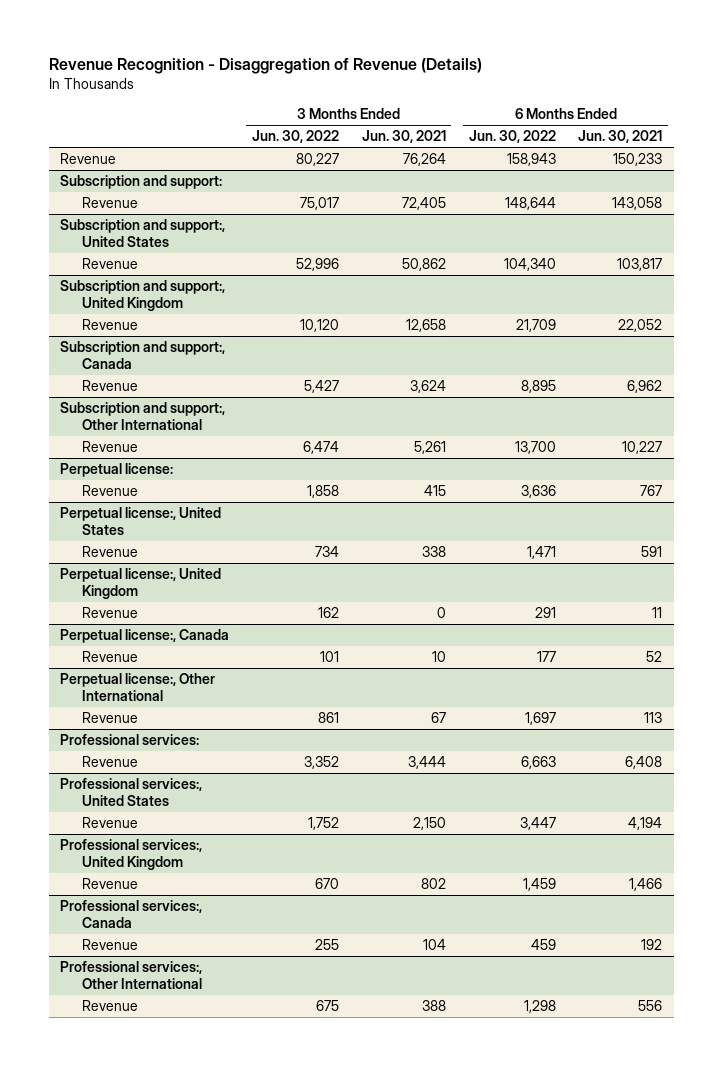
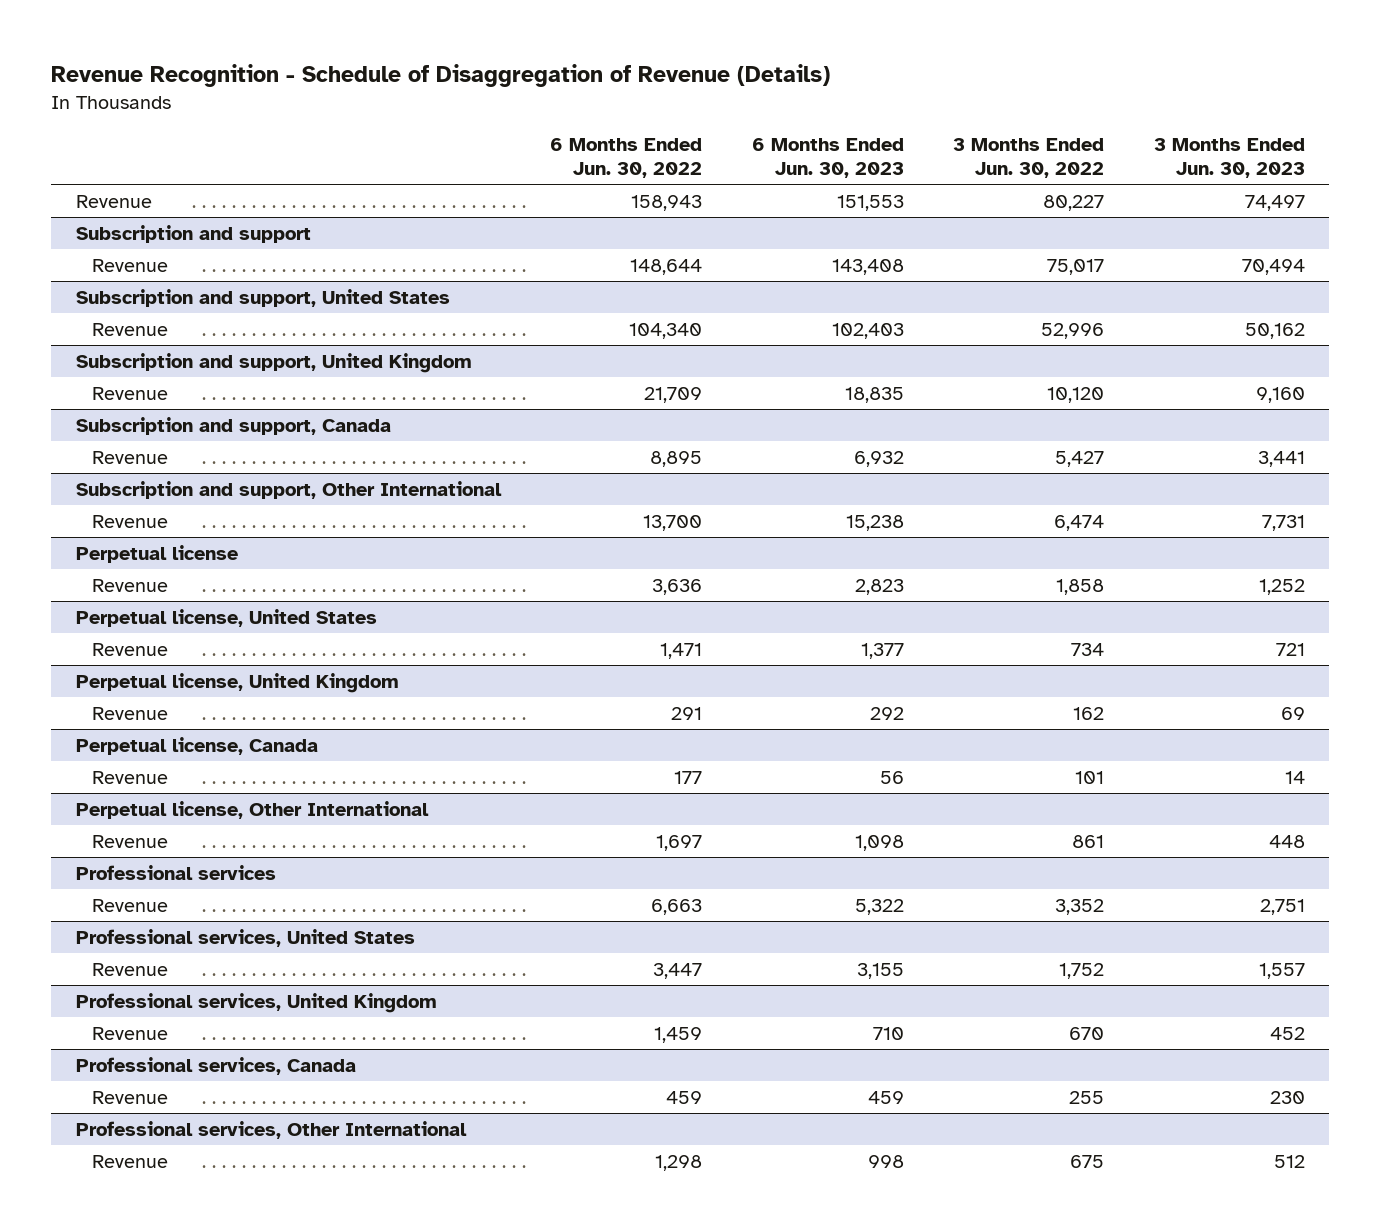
- Revenue Recognition - Disaggregation of Revenue (Details)
+ Revenue Recognition - Schedule of Disaggregation of Revenue (Details)
- | 3 Months Ended Jun. 30, 2022 | 3 Months Ended Jun. 30, 2021 | 6 Months Ended Jun. 30, 2022 | 6 Months Ended Jun. 30, 2021
+ | 6 Months Ended Jun. 30, 2022 | 6 Months Ended Jun. 30, 2023 | 3 Months Ended Jun. 30, 2022 | 3 Months Ended Jun. 30, 2023
- Subscription and support:
+ Subscription and support
- Subscription and support:, United States
+ Subscription and support, United States
- Subscription and support:, United Kingdom
+ Subscription and support, United Kingdom
- Subscription and support:, Canada
+ Subscription and support, Canada
- Subscription and support:, Other International
+ Subscription and support, Other International
- Perpetual license:
+ Perpetual license
- Perpetual license:, United States
+ Perpetual license, United States
- Perpetual license:, United Kingdom
+ Perpetual license, United Kingdom
- Perpetual license:, Canada
+ Perpetual license, Canada
- Perpetual license:, Other International
+ Perpetual license, Other International
- Professional services:
+ Professional services
- Professional services:, United States
+ Professional services, United States
- Professional services:, United Kingdom
+ Professional services, United Kingdom
- Professional services:, Canada
+ Professional services, Canada
- Professional services:, Other International
+ Professional services, Other International

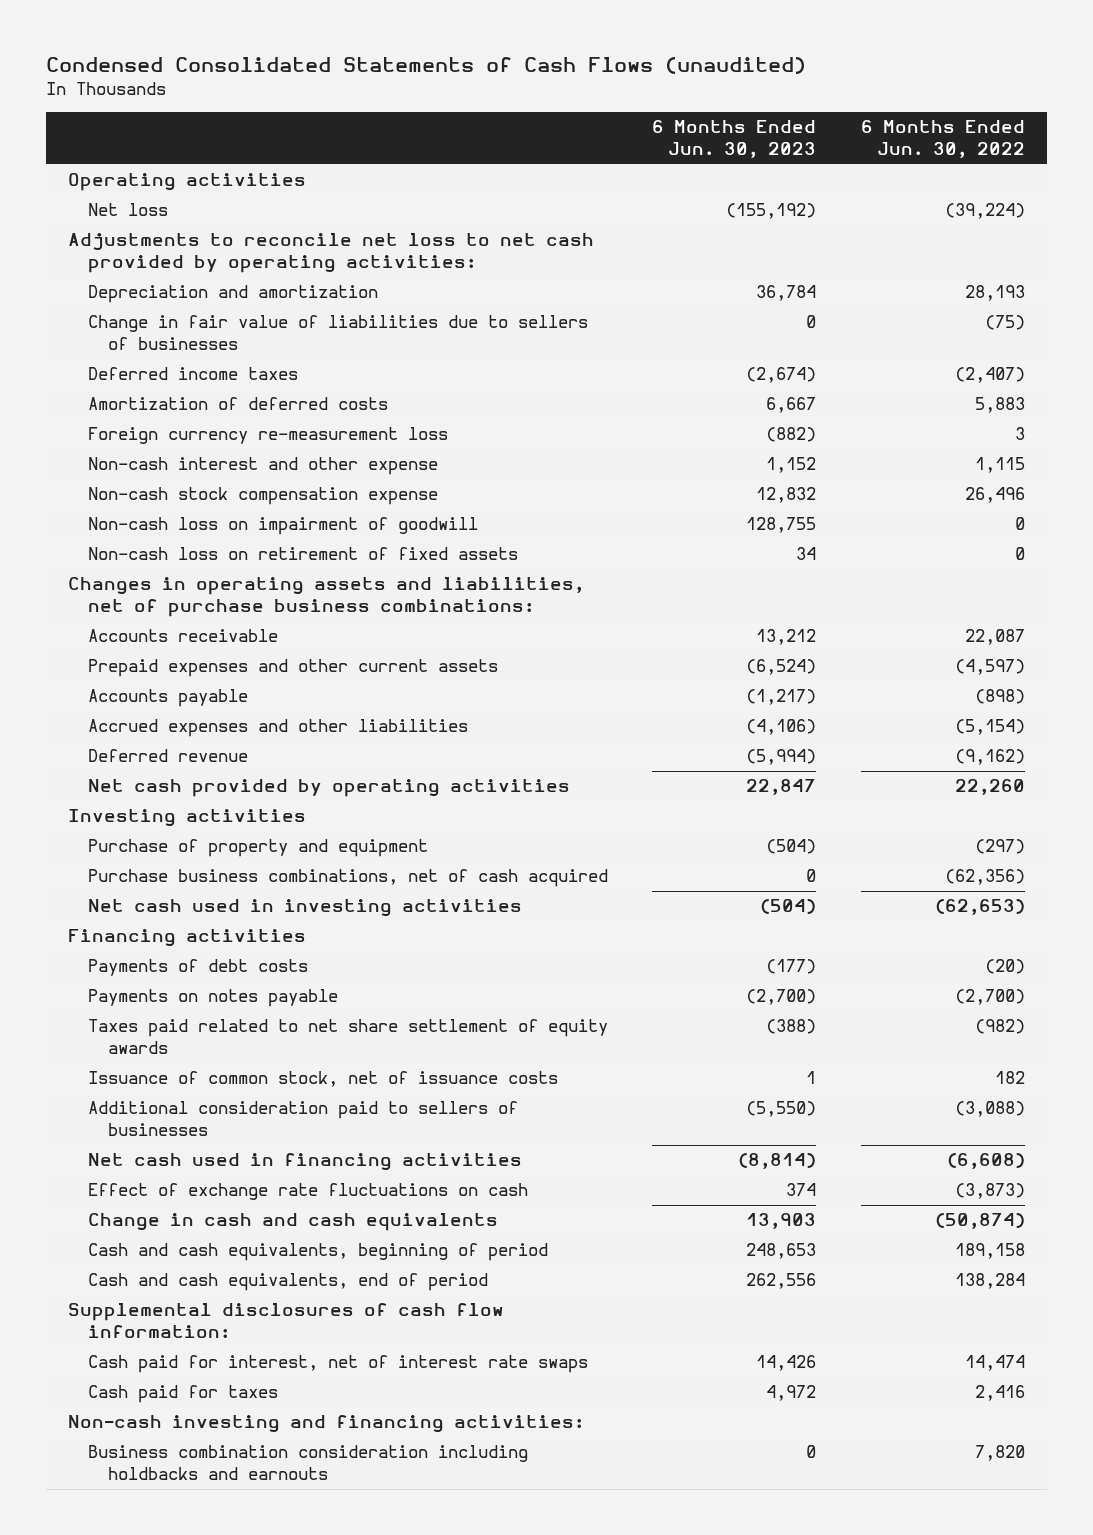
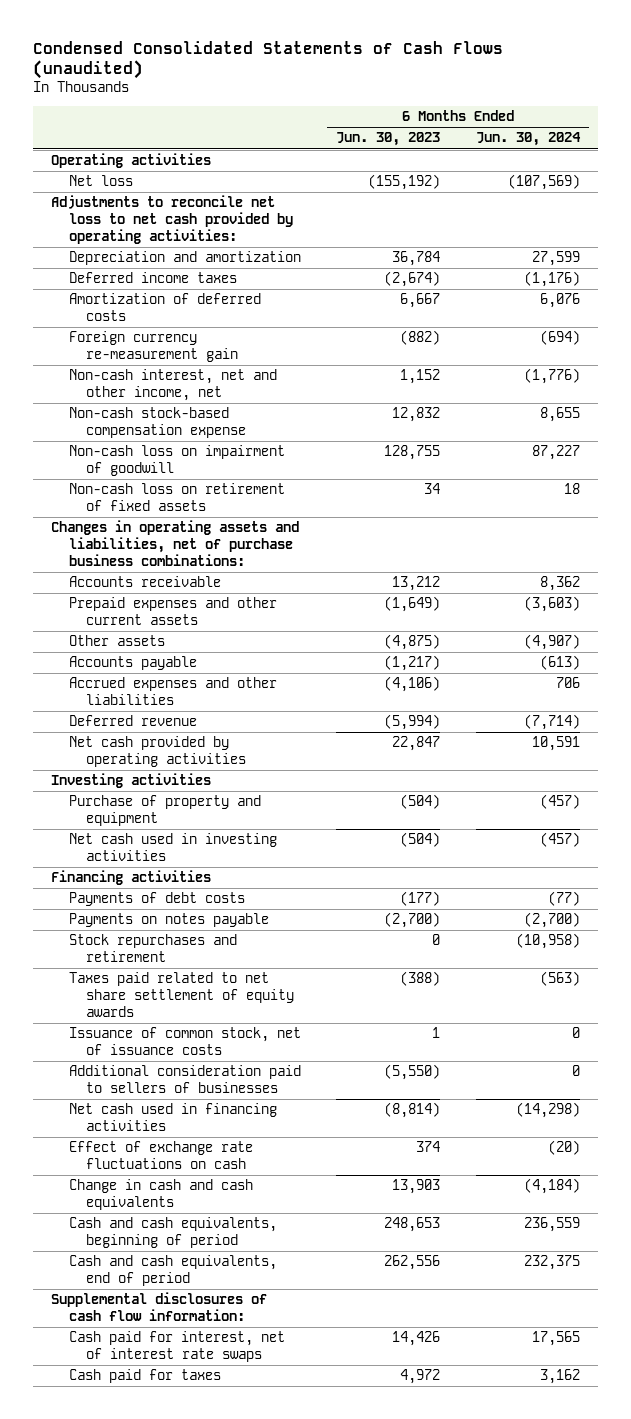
- | 6 Months Ended Jun. 30, 2023 | 6 Months Ended Jun. 30, 2022
+ | 6 Months Ended Jun. 30, 2023 | 6 Months Ended Jun. 30, 2024
- Change in fair value of liabilities due to sellers of businesses | 0 | (75)
- Foreign currency re-measurement loss | (882) | 3
- Non-cash interest and other expense | 1,152 | 1,115
- Non-cash stock compensation expense | 12,832 | 26,496
+ Foreign currency re-measurement gain | (882) | (694)
+ Non-cash interest, net and other income, net | 1,152 | (1,776)
+ Non-cash stock-based compensation expense | 12,832 | 8,655
- Prepaid expenses and other current assets | (6,524) | (4,597)
+ Prepaid expenses and other current assets | (1,649) | (3,603)
+ Other assets | (4,875) | (4,907)
- Purchase business combinations, net of cash acquired | 0 | (62,356)
+ Stock repurchases and retirement | 0 | (10,958)
- Non-cash investing and financing activities:
- Business combination consideration including holdbacks and earnouts | 0 | 7,820

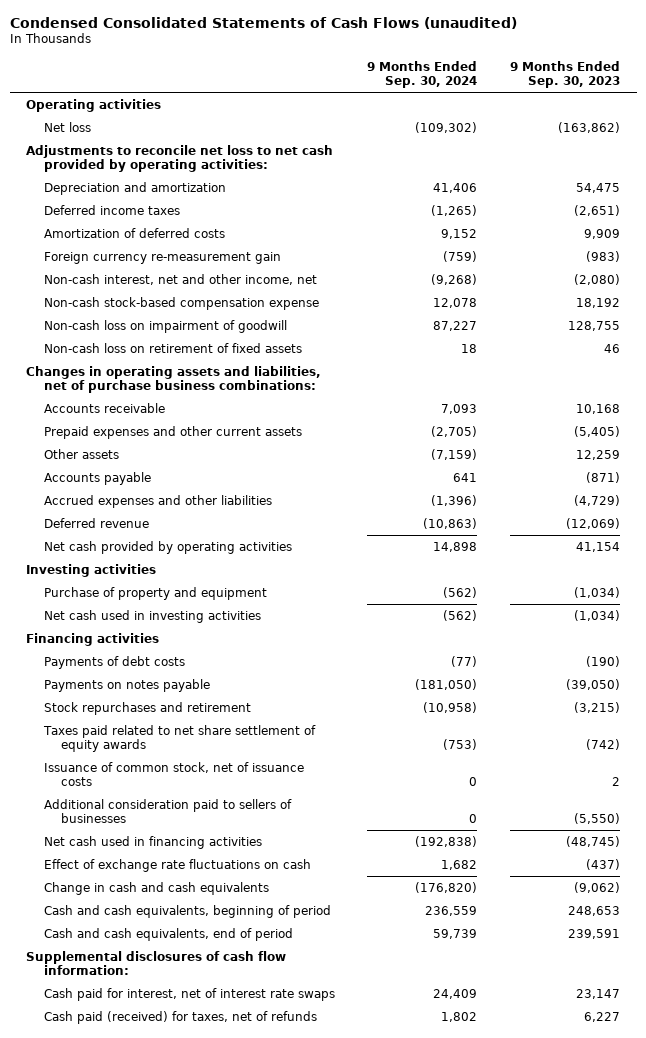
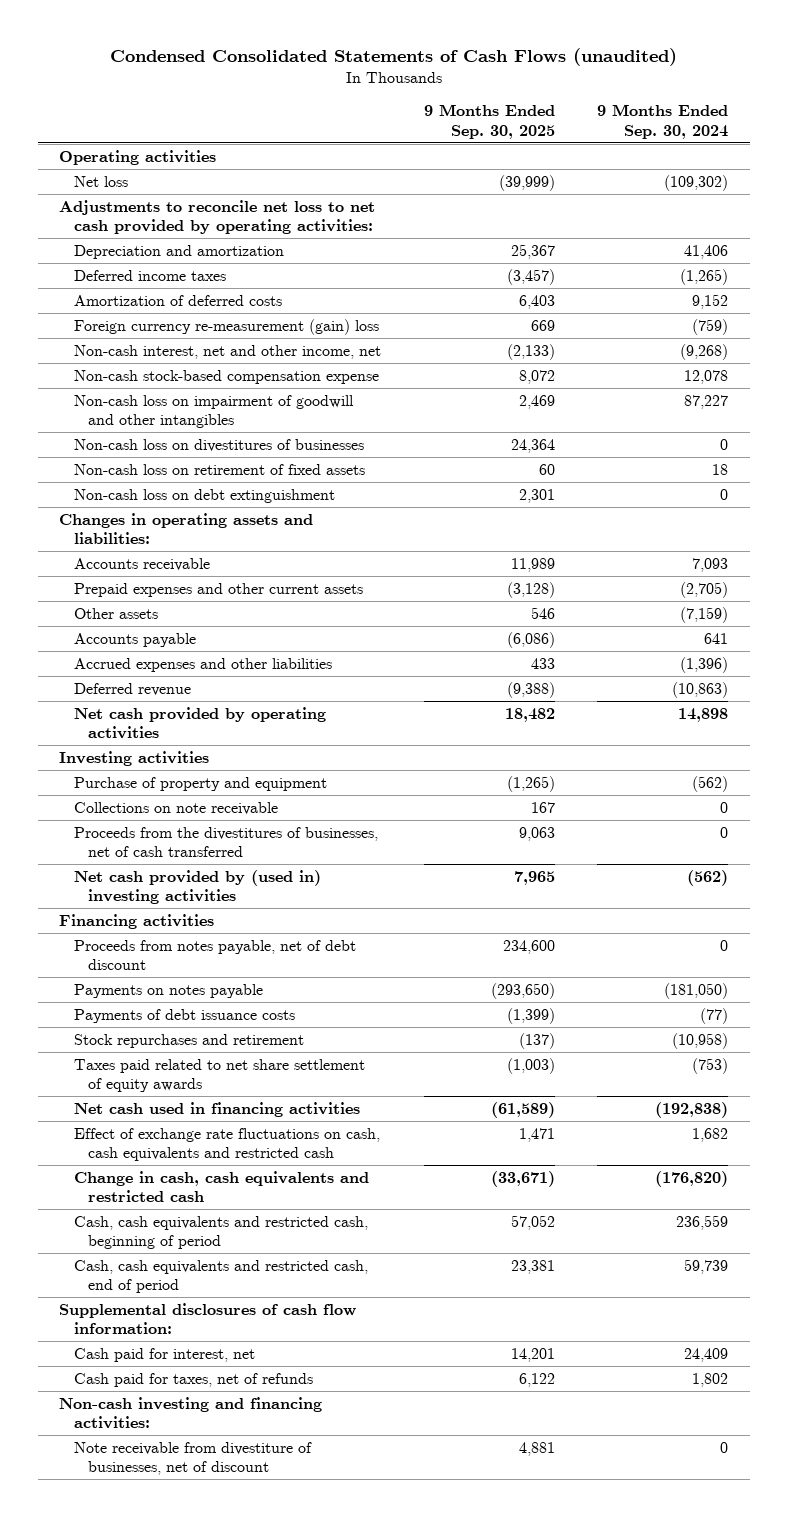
- | 9 Months Ended Sep. 30, 2024 | 9 Months Ended Sep. 30, 2023
+ | 9 Months Ended Sep. 30, 2025 | 9 Months Ended Sep. 30, 2024
- Foreign currency re-measurement gain | (759) | (983)
+ Foreign currency re-measurement (gain) loss | 669 | (759)
- Non-cash loss on impairment of goodwill | 87,227 | 128,755
+ Non-cash loss on impairment of goodwill and other intangibles | 2,469 | 87,227
+ Non-cash loss on divestitures of businesses | 24,364 | 0
- Changes in operating assets and liabilities, net of purchase business combinations:
+ Non-cash loss on debt extinguishment | 2,301 | 0
+ Changes in operating assets and liabilities:
- Net cash used in investing activities | (562) | (1,034)
+ Collections on note receivable | 167 | 0
+ Proceeds from the divestitures of businesses, net of cash transferred | 9,063 | 0
+ Net cash provided by (used in) investing activities | 7,965 | (562)
- Payments of debt costs | (77) | (190)
+ Proceeds from notes payable, net of debt discount | 234,600 | 0
+ Payments of debt issuance costs | (1,399) | (77)
- Issuance of common stock, net of issuance costs | 0 | 2
- Additional consideration paid to sellers of businesses | 0 | (5,550)
- Effect of exchange rate fluctuations on cash | 1,682 | (437)
- Change in cash and cash equivalents | (176,820) | (9,062)
- Cash and cash equivalents, beginning of period | 236,559 | 248,653
- Cash and cash equivalents, end of period | 59,739 | 239,591
+ Effect of exchange rate fluctuations on cash, cash equivalents and restricted cash | 1,471 | 1,682
+ Change in cash, cash equivalents and restricted cash | (33,671) | (176,820)
+ Cash, cash equivalents and restricted cash, beginning of period | 57,052 | 236,559
+ Cash, cash equivalents and restricted cash, end of period | 23,381 | 59,739
- Cash paid for interest, net of interest rate swaps | 24,409 | 23,147
- Cash paid (received) for taxes, net of refunds | 1,802 | 6,227
+ Cash paid for interest, net | 14,201 | 24,409
+ Cash paid for taxes, net of refunds | 6,122 | 1,802
+ Non-cash investing and financing activities:
+ Note receivable from divestiture of businesses, net of discount | 4,881 | 0

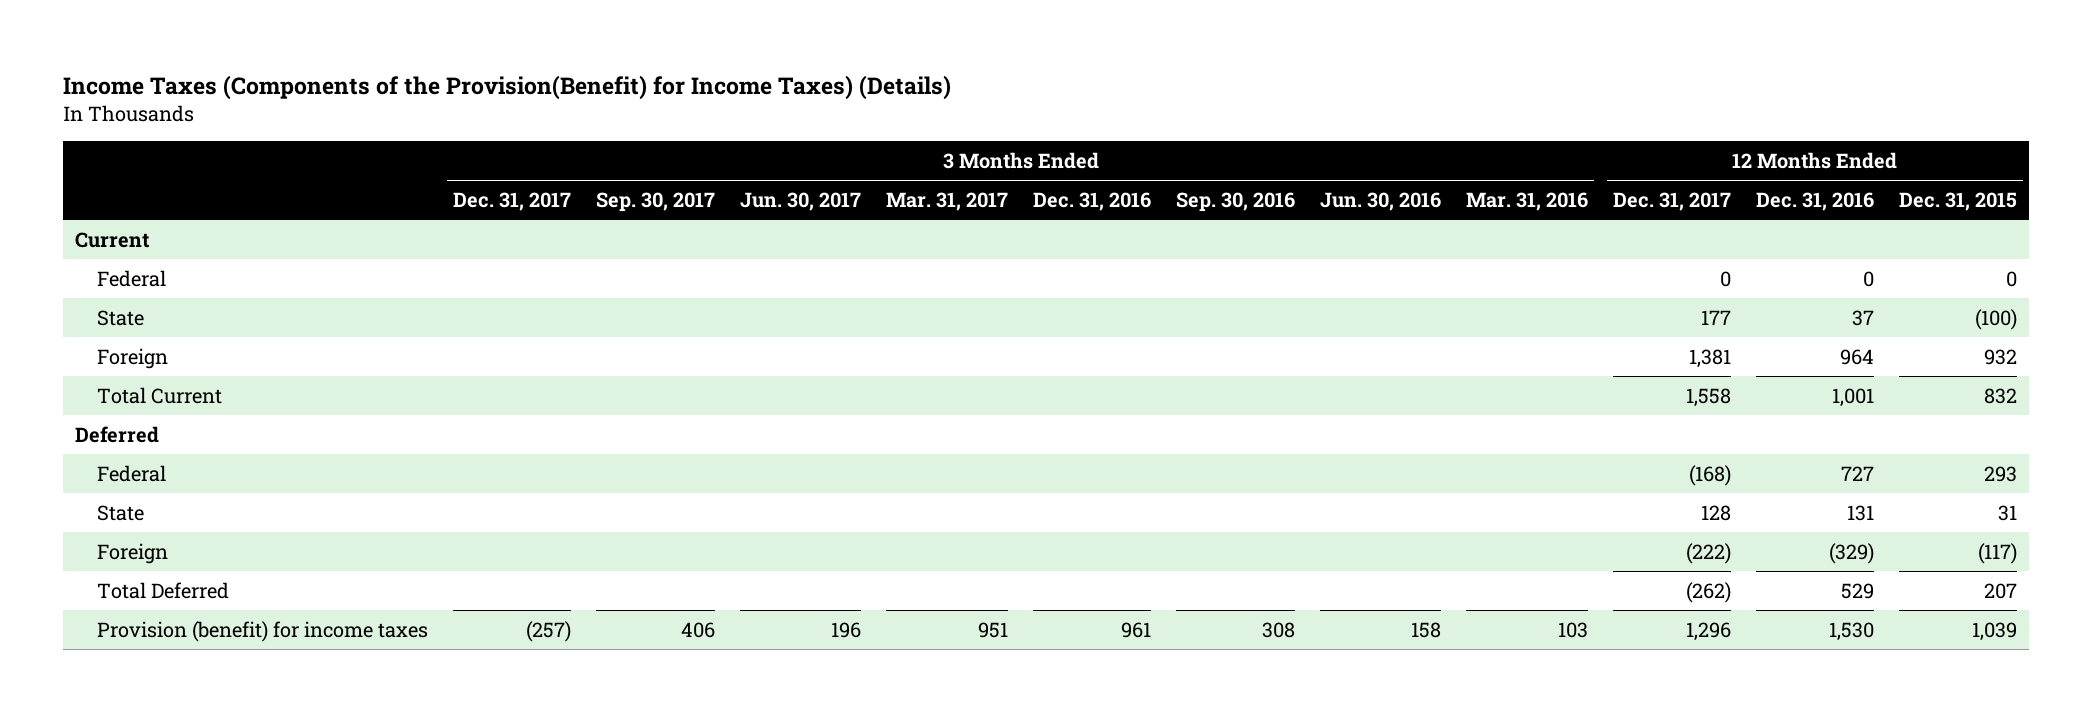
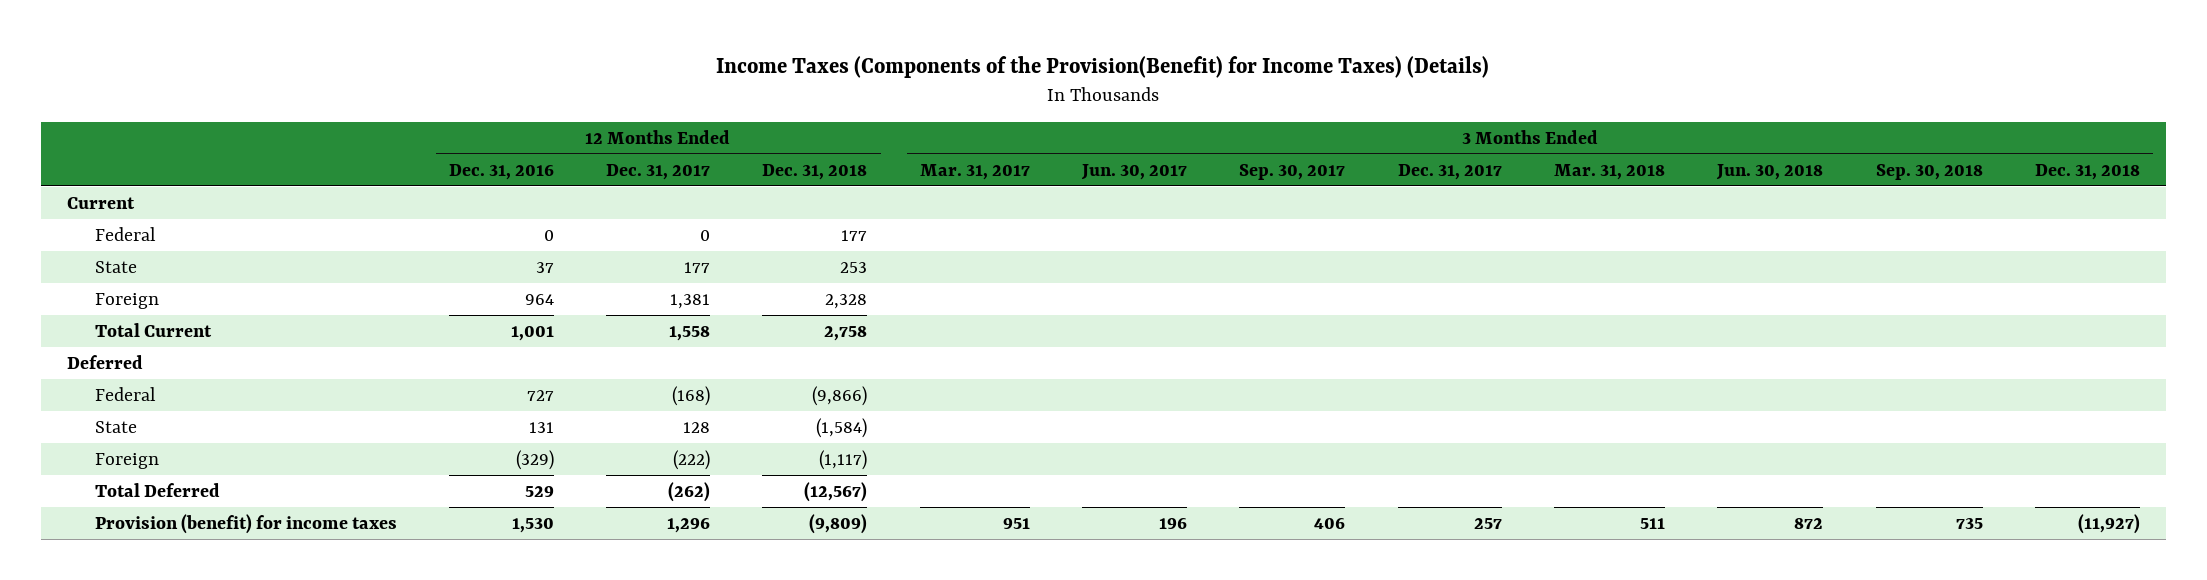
- | 3 Months Ended Dec. 31, 2017 | 3 Months Ended Sep. 30, 2017 | 3 Months Ended Jun. 30, 2017 | 3 Months Ended Mar. 31, 2017 | 3 Months Ended Dec. 31, 2016 | 3 Months Ended Sep. 30, 2016 | 3 Months Ended Jun. 30, 2016 | 3 Months Ended Mar. 31, 2016 | 12 Months Ended Dec. 31, 2017 | 12 Months Ended Dec. 31, 2016 | 12 Months Ended Dec. 31, 2015
+ | 12 Months Ended Dec. 31, 2016 | 12 Months Ended Dec. 31, 2017 | 12 Months Ended Dec. 31, 2018 | 3 Months Ended Mar. 31, 2017 | 3 Months Ended Jun. 30, 2017 | 3 Months Ended Sep. 30, 2017 | 3 Months Ended Dec. 31, 2017 | 3 Months Ended Mar. 31, 2018 | 3 Months Ended Jun. 30, 2018 | 3 Months Ended Sep. 30, 2018 | 3 Months Ended Dec. 31, 2018
- Provision (benefit) for income taxes | (257) | 406 | 196 | 951 | 961 | 308 | 158 | 103 | 1,296 | 1,530 | 1,039
+ Provision (benefit) for income taxes | 1,530 | 1,296 | (9,809) | 951 | 196 | 406 | 257 | 511 | 872 | 735 | (11,927)

